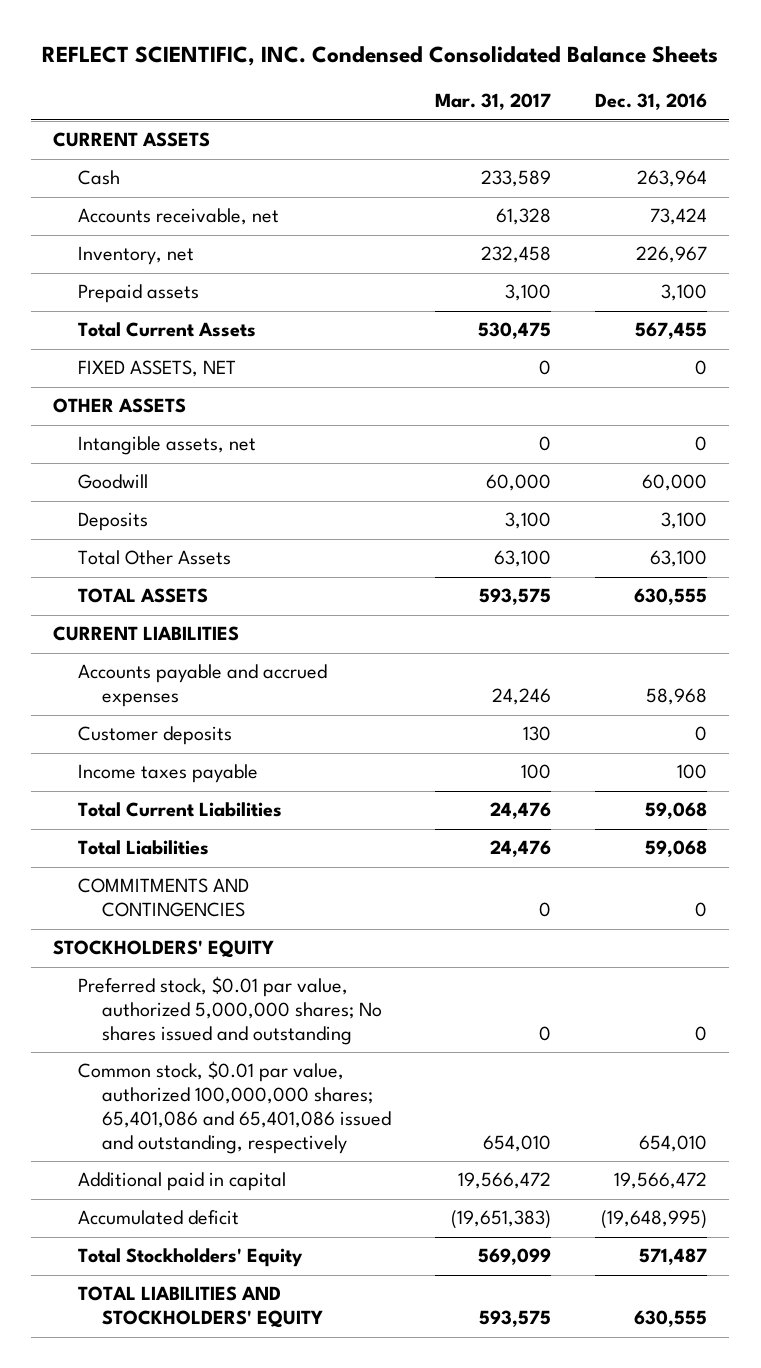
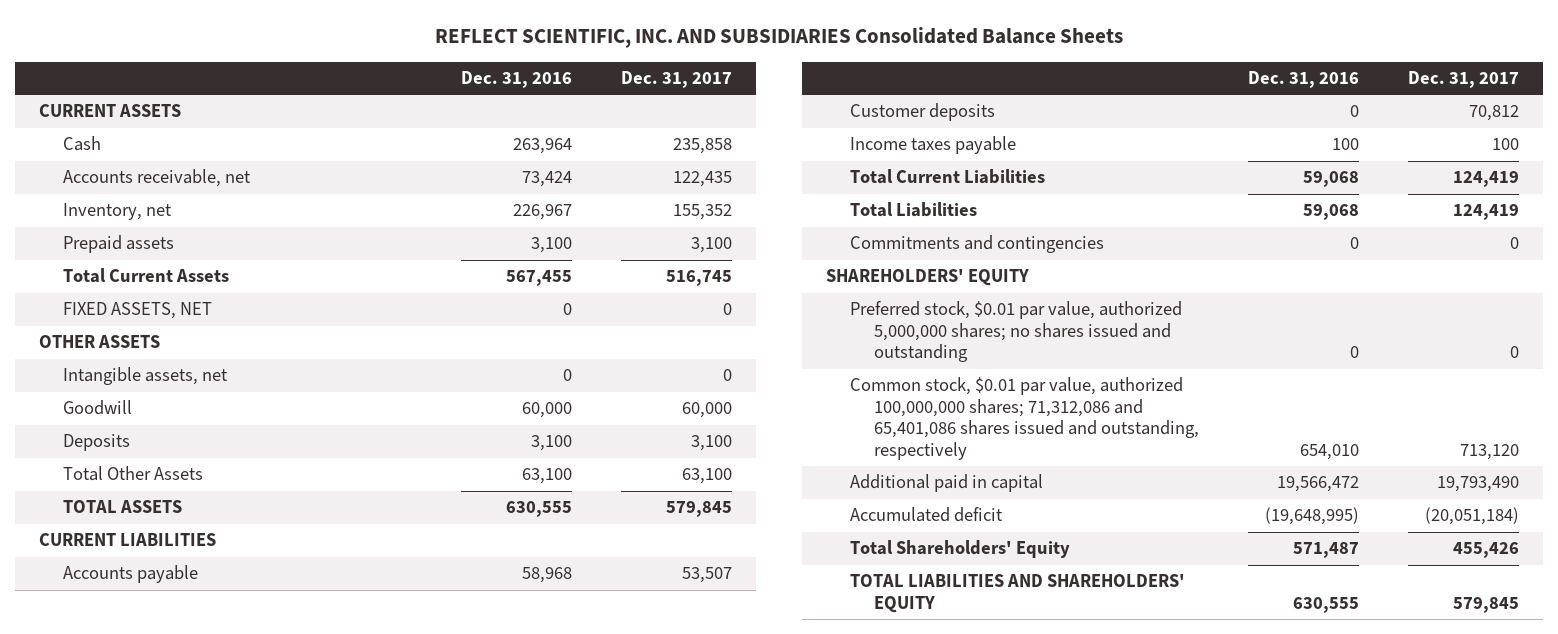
- REFLECT SCIENTIFIC, INC. Condensed Consolidated Balance Sheets
+ REFLECT SCIENTIFIC, INC. AND SUBSIDIARIES Consolidated Balance Sheets
- | Mar. 31, 2017 | Dec. 31, 2016
+ | Dec. 31, 2016 | Dec. 31, 2017
- Accounts payable and accrued expenses | 24,246 | 58,968
+ Accounts payable | 58,968 | 53,507
- COMMITMENTS AND CONTINGENCIES | 0 | 0
- STOCKHOLDERS' EQUITY
- Preferred stock, $0.01 par value, authorized 5,000,000 shares; No shares issued and outstanding | 0 | 0
- Common stock, $0.01 par value, authorized 100,000,000 shares; 65,401,086 and 65,401,086 issued and outstanding, respectively | 654,010 | 654,010
+ Commitments and contingencies | 0 | 0
+ SHAREHOLDERS' EQUITY
+ Preferred stock, $0.01 par value, authorized 5,000,000 shares; no shares issued and outstanding | 0 | 0
+ Common stock, $0.01 par value, authorized 100,000,000 shares; 71,312,086 and 65,401,086 shares issued and outstanding, respectively | 654,010 | 713,120
- Total Stockholders' Equity | 569,099 | 571,487
- TOTAL LIABILITIES AND STOCKHOLDERS' EQUITY | 593,575 | 630,555
+ Total Shareholders' Equity | 571,487 | 455,426
+ TOTAL LIABILITIES AND SHAREHOLDERS' EQUITY | 630,555 | 579,845

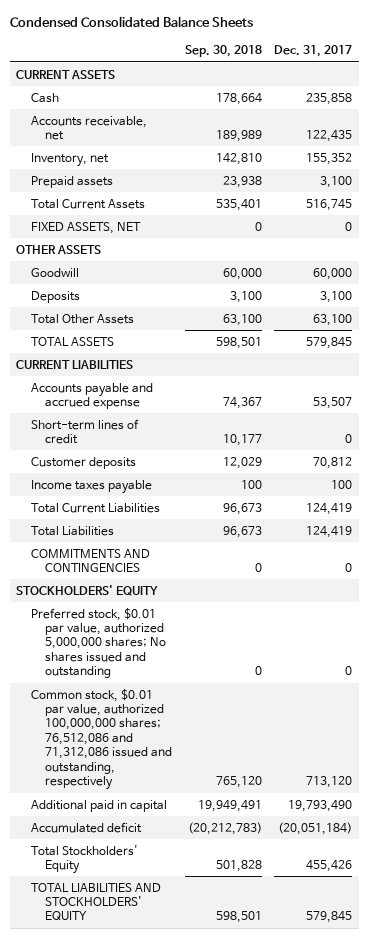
- REFLECT SCIENTIFIC, INC. AND SUBSIDIARIES Consolidated Balance Sheets
+ Condensed Consolidated Balance Sheets
- | Dec. 31, 2016 | Dec. 31, 2017
+ | Sep. 30, 2018 | Dec. 31, 2017
- Intangible assets, net | 0 | 0
- Accounts payable | 58,968 | 53,507
+ Accounts payable and accrued expense | 74,367 | 53,507
+ Short-term lines of credit | 10,177 | 0
- Commitments and contingencies | 0 | 0
- SHAREHOLDERS' EQUITY
- Preferred stock, $0.01 par value, authorized 5,000,000 shares; no shares issued and outstanding | 0 | 0
- Common stock, $0.01 par value, authorized 100,000,000 shares; 71,312,086 and 65,401,086 shares issued and outstanding, respectively | 654,010 | 713,120
+ COMMITMENTS AND CONTINGENCIES | 0 | 0
+ STOCKHOLDERS' EQUITY
+ Preferred stock, $0.01 par value, authorized 5,000,000 shares; No shares issued and outstanding | 0 | 0
+ Common stock, $0.01 par value, authorized 100,000,000 shares; 76,512,086 and 71,312,086 issued and outstanding, respectively | 765,120 | 713,120
- Total Shareholders' Equity | 571,487 | 455,426
- TOTAL LIABILITIES AND SHAREHOLDERS' EQUITY | 630,555 | 579,845
+ Total Stockholders' Equity | 501,828 | 455,426
+ TOTAL LIABILITIES AND STOCKHOLDERS' EQUITY | 598,501 | 579,845

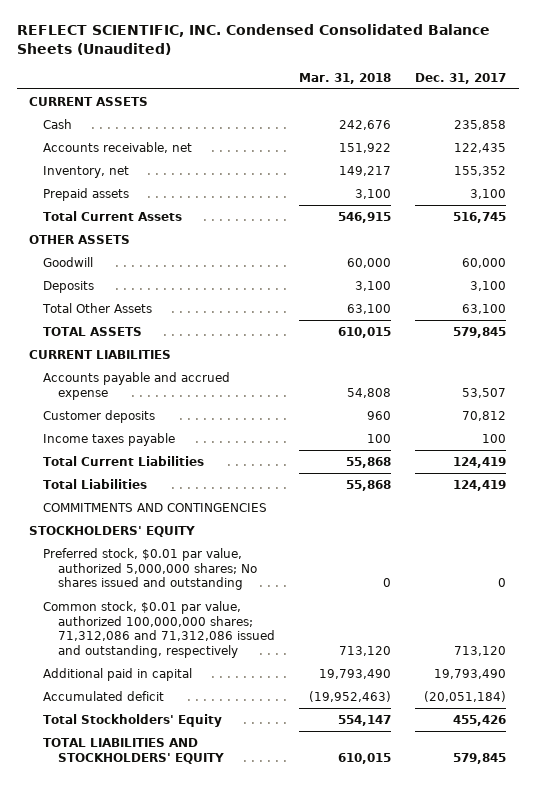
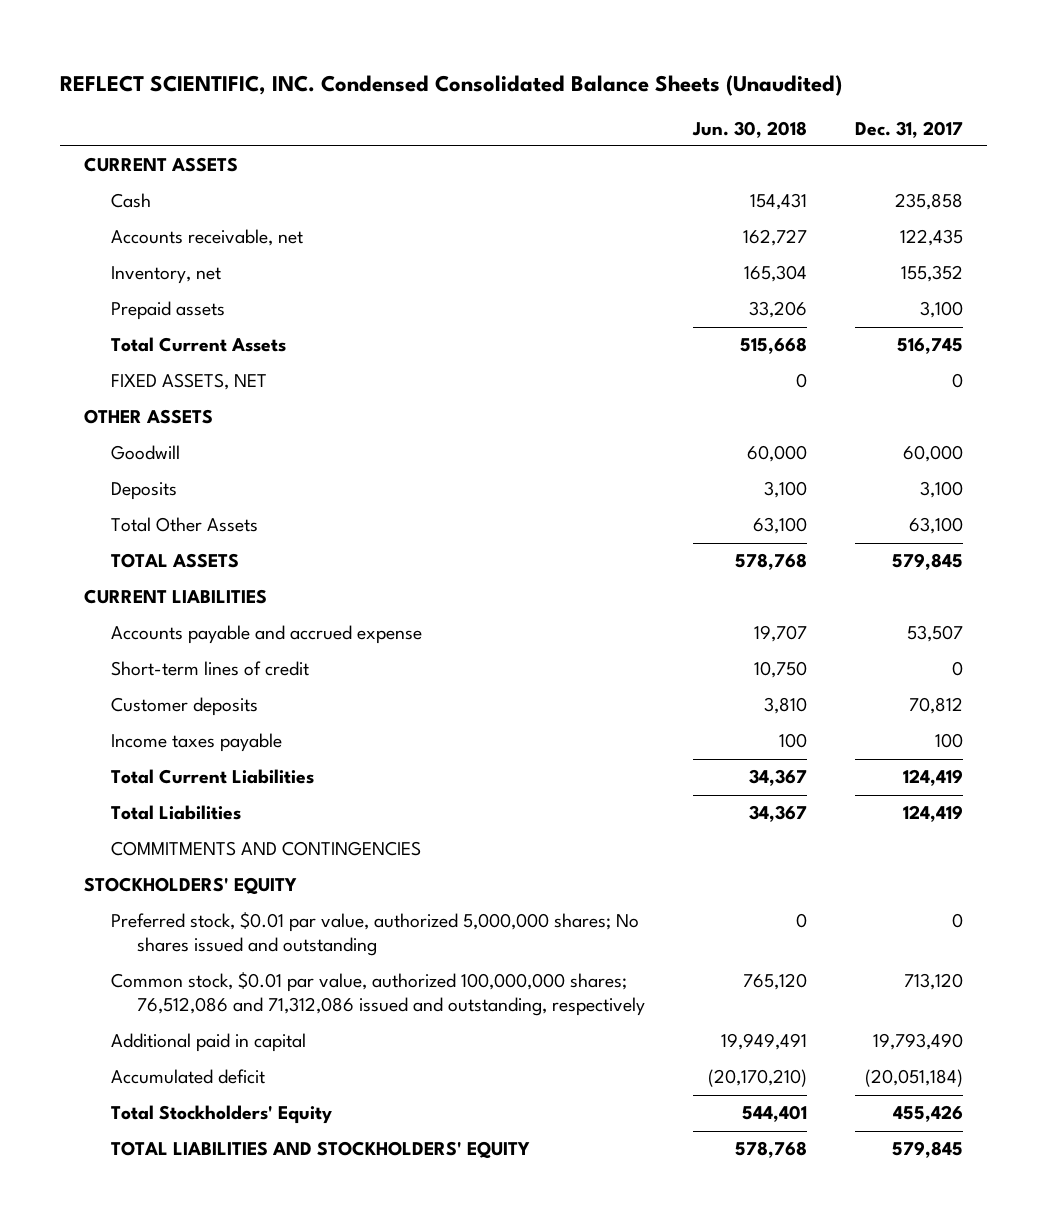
- | Mar. 31, 2018 | Dec. 31, 2017
+ | Jun. 30, 2018 | Dec. 31, 2017
+ FIXED ASSETS, NET | 0 | 0
+ Short-term lines of credit | 10,750 | 0
- Common stock, $0.01 par value, authorized 100,000,000 shares; 71,312,086 and 71,312,086 issued and outstanding, respectively | 713,120 | 713,120
+ Common stock, $0.01 par value, authorized 100,000,000 shares; 76,512,086 and 71,312,086 issued and outstanding, respectively | 765,120 | 713,120

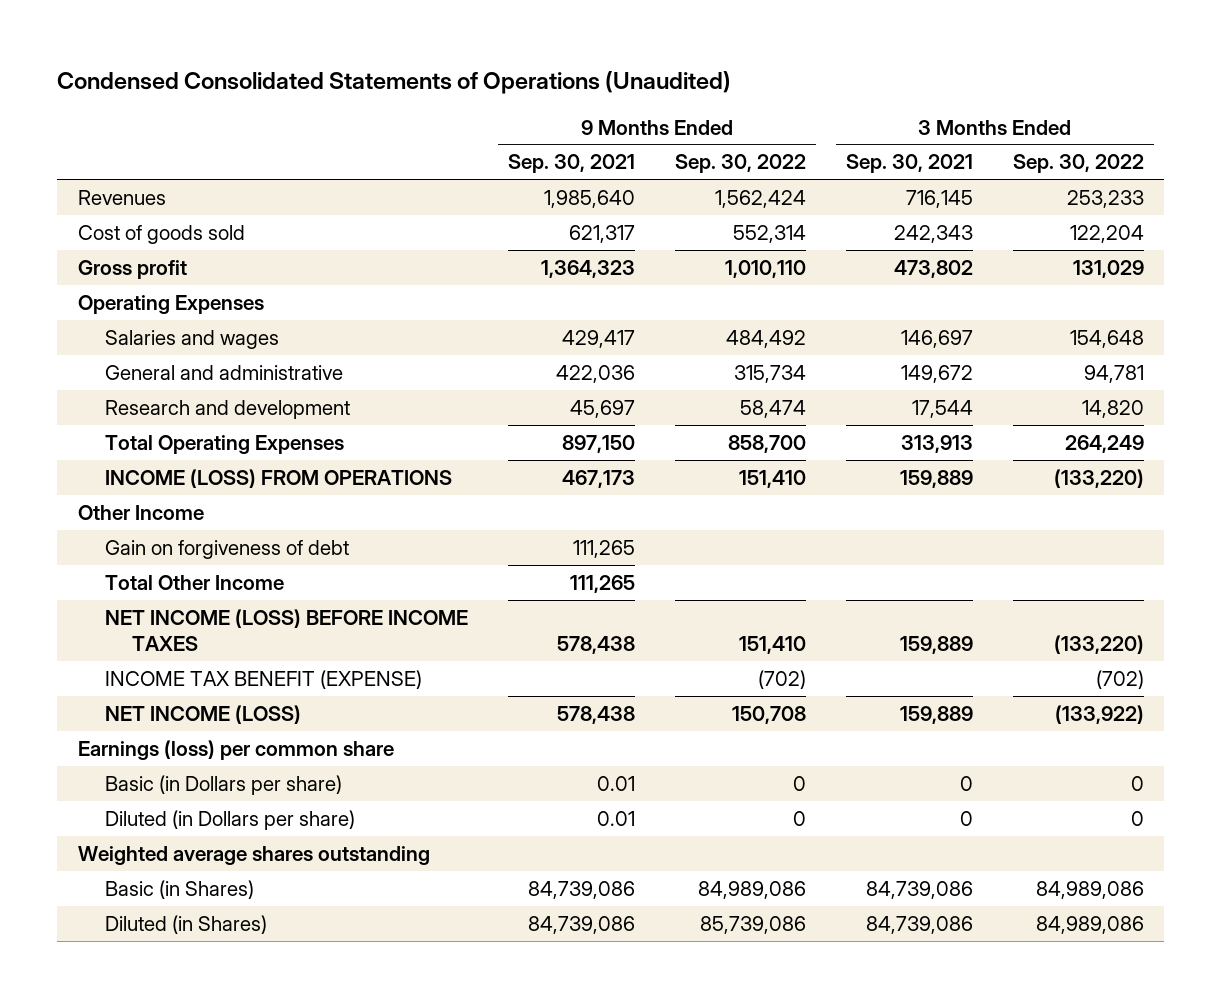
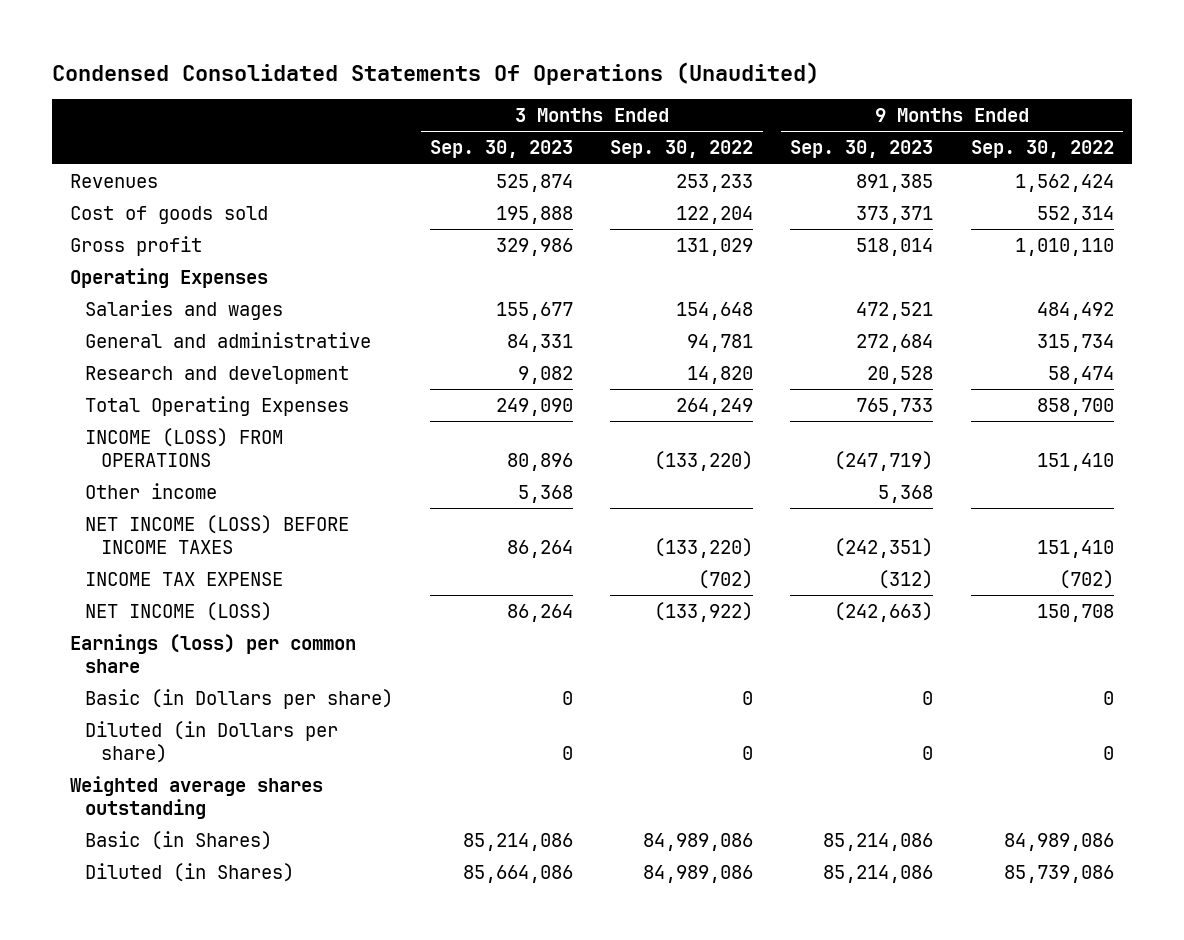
- Condensed Consolidated Statements of Operations (Unaudited)
+ Condensed Consolidated Statements Of Operations (Unaudited)
- | 9 Months Ended Sep. 30, 2021 | 9 Months Ended Sep. 30, 2022 | 3 Months Ended Sep. 30, 2021 | 3 Months Ended Sep. 30, 2022
+ | 3 Months Ended Sep. 30, 2023 | 3 Months Ended Sep. 30, 2022 | 9 Months Ended Sep. 30, 2023 | 9 Months Ended Sep. 30, 2022
- Other Income
- Gain on forgiveness of debt | 111,265 | | |
- Total Other Income | 111,265 | | |
+ Other income | 5,368 | | 5,368 |
- INCOME TAX BENEFIT (EXPENSE) | | (702) | | (702)
+ INCOME TAX EXPENSE | | (702) | (312) | (702)

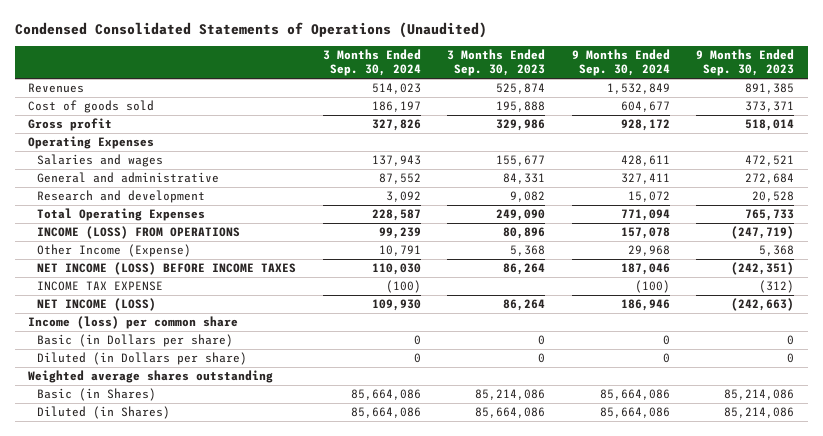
- Condensed Consolidated Statements Of Operations (Unaudited)
+ Condensed Consolidated Statements of Operations (Unaudited)
- | 3 Months Ended Sep. 30, 2023 | 3 Months Ended Sep. 30, 2022 | 9 Months Ended Sep. 30, 2023 | 9 Months Ended Sep. 30, 2022
+ | 3 Months Ended Sep. 30, 2024 | 3 Months Ended Sep. 30, 2023 | 9 Months Ended Sep. 30, 2024 | 9 Months Ended Sep. 30, 2023
- Other income | 5,368 | | 5,368 |
+ Other Income (Expense) | 10,791 | 5,368 | 29,968 | 5,368
- Earnings (loss) per common share
+ Income (loss) per common share

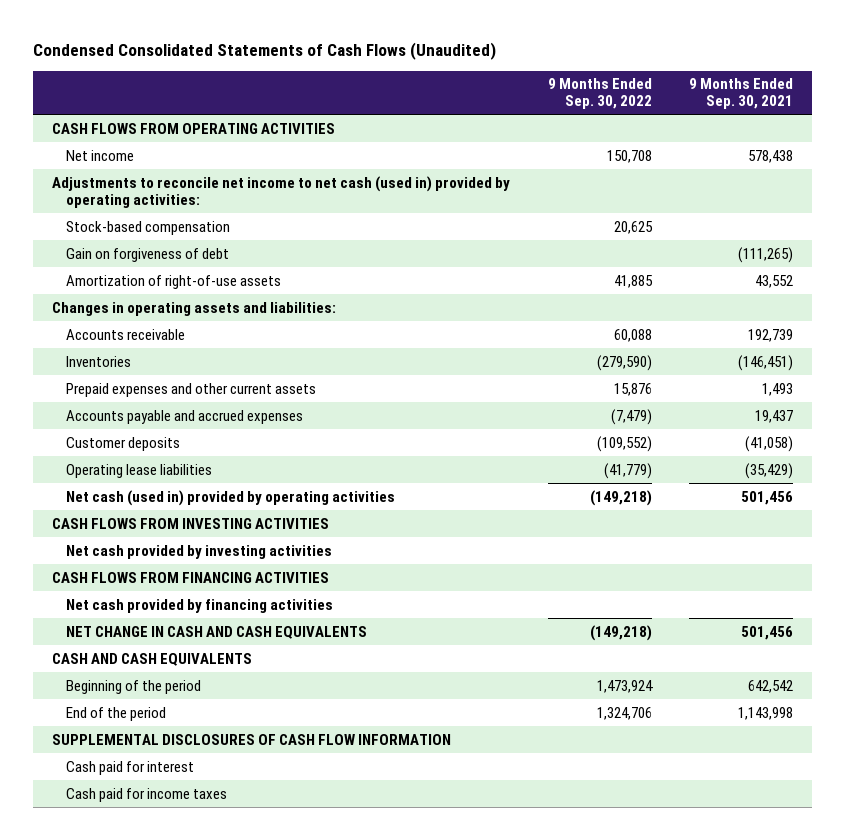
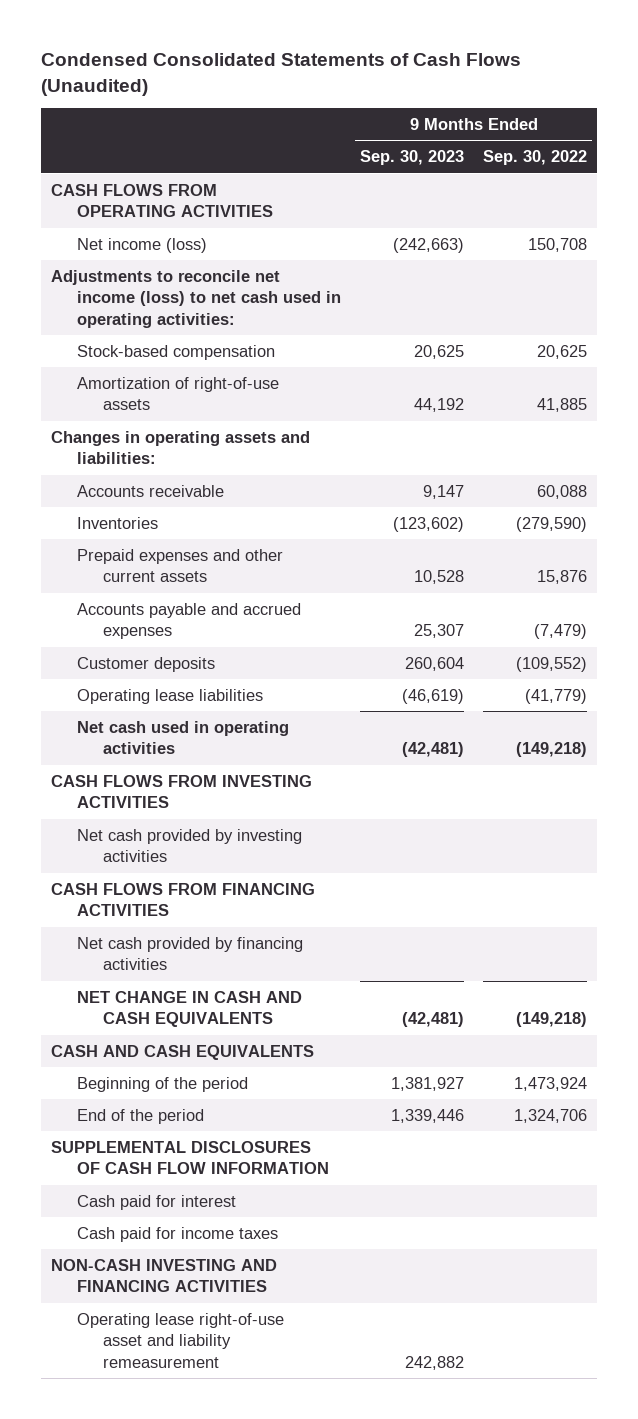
- | 9 Months Ended Sep. 30, 2022 | 9 Months Ended Sep. 30, 2021
+ | 9 Months Ended Sep. 30, 2023 | 9 Months Ended Sep. 30, 2022
- Net income | 150,708 | 578,438
- Adjustments to reconcile net income to net cash (used in) provided by operating activities:
+ Net income (loss) | (242,663) | 150,708
+ Adjustments to reconcile net income (loss) to net cash used in operating activities:
- Gain on forgiveness of debt | | (111,265)
- Net cash (used in) provided by operating activities | (149,218) | 501,456
+ Net cash used in operating activities | (42,481) | (149,218)
+ NON-CASH INVESTING AND FINANCING ACTIVITIES
+ Operating lease right-of-use asset and liability remeasurement | 242,882 |

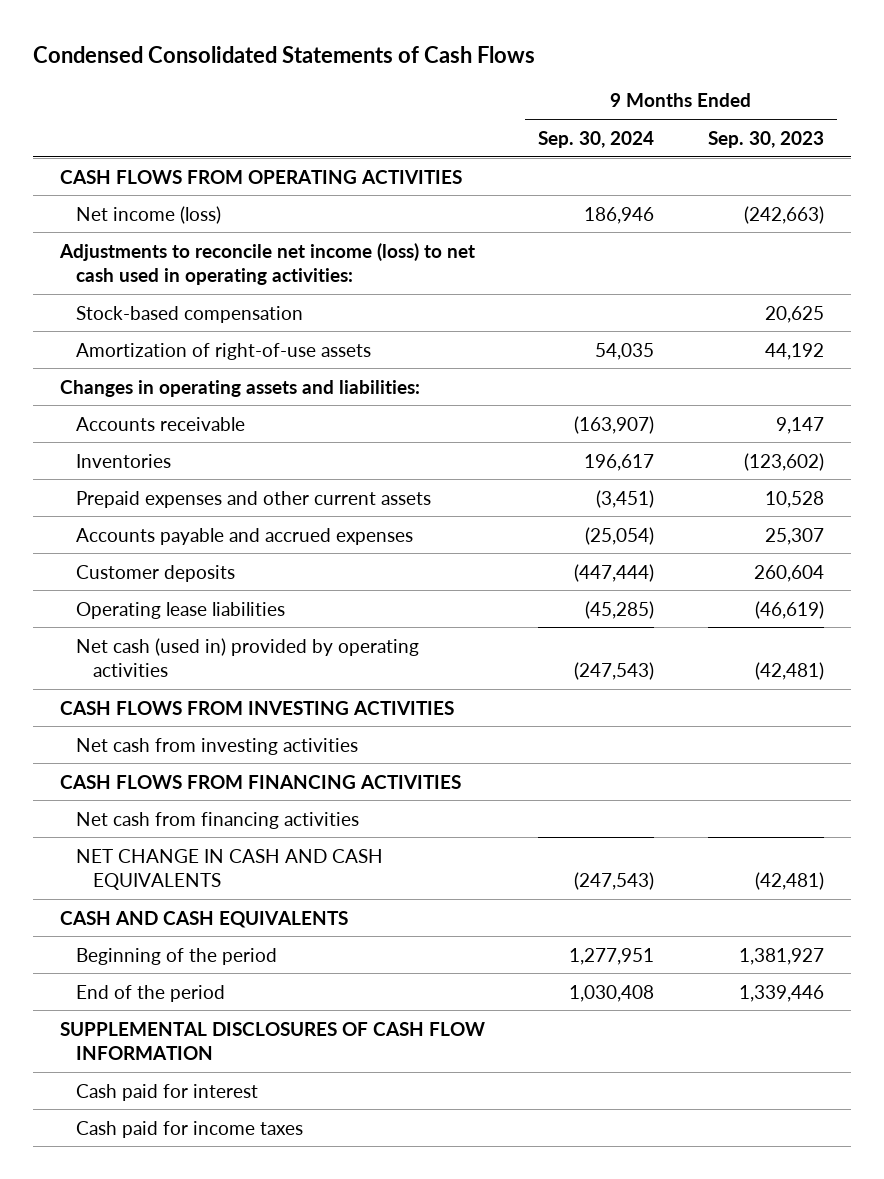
- Condensed Consolidated Statements of Cash Flows (Unaudited)
+ Condensed Consolidated Statements of Cash Flows
- | 9 Months Ended Sep. 30, 2023 | 9 Months Ended Sep. 30, 2022
+ | 9 Months Ended Sep. 30, 2024 | 9 Months Ended Sep. 30, 2023
- Net cash used in operating activities | (42,481) | (149,218)
+ Net cash (used in) provided by operating activities | (247,543) | (42,481)
- Net cash provided by investing activities
+ Net cash from investing activities
- Net cash provided by financing activities
+ Net cash from financing activities
- NON-CASH INVESTING AND FINANCING ACTIVITIES
- Operating lease right-of-use asset and liability remeasurement | 242,882 |

